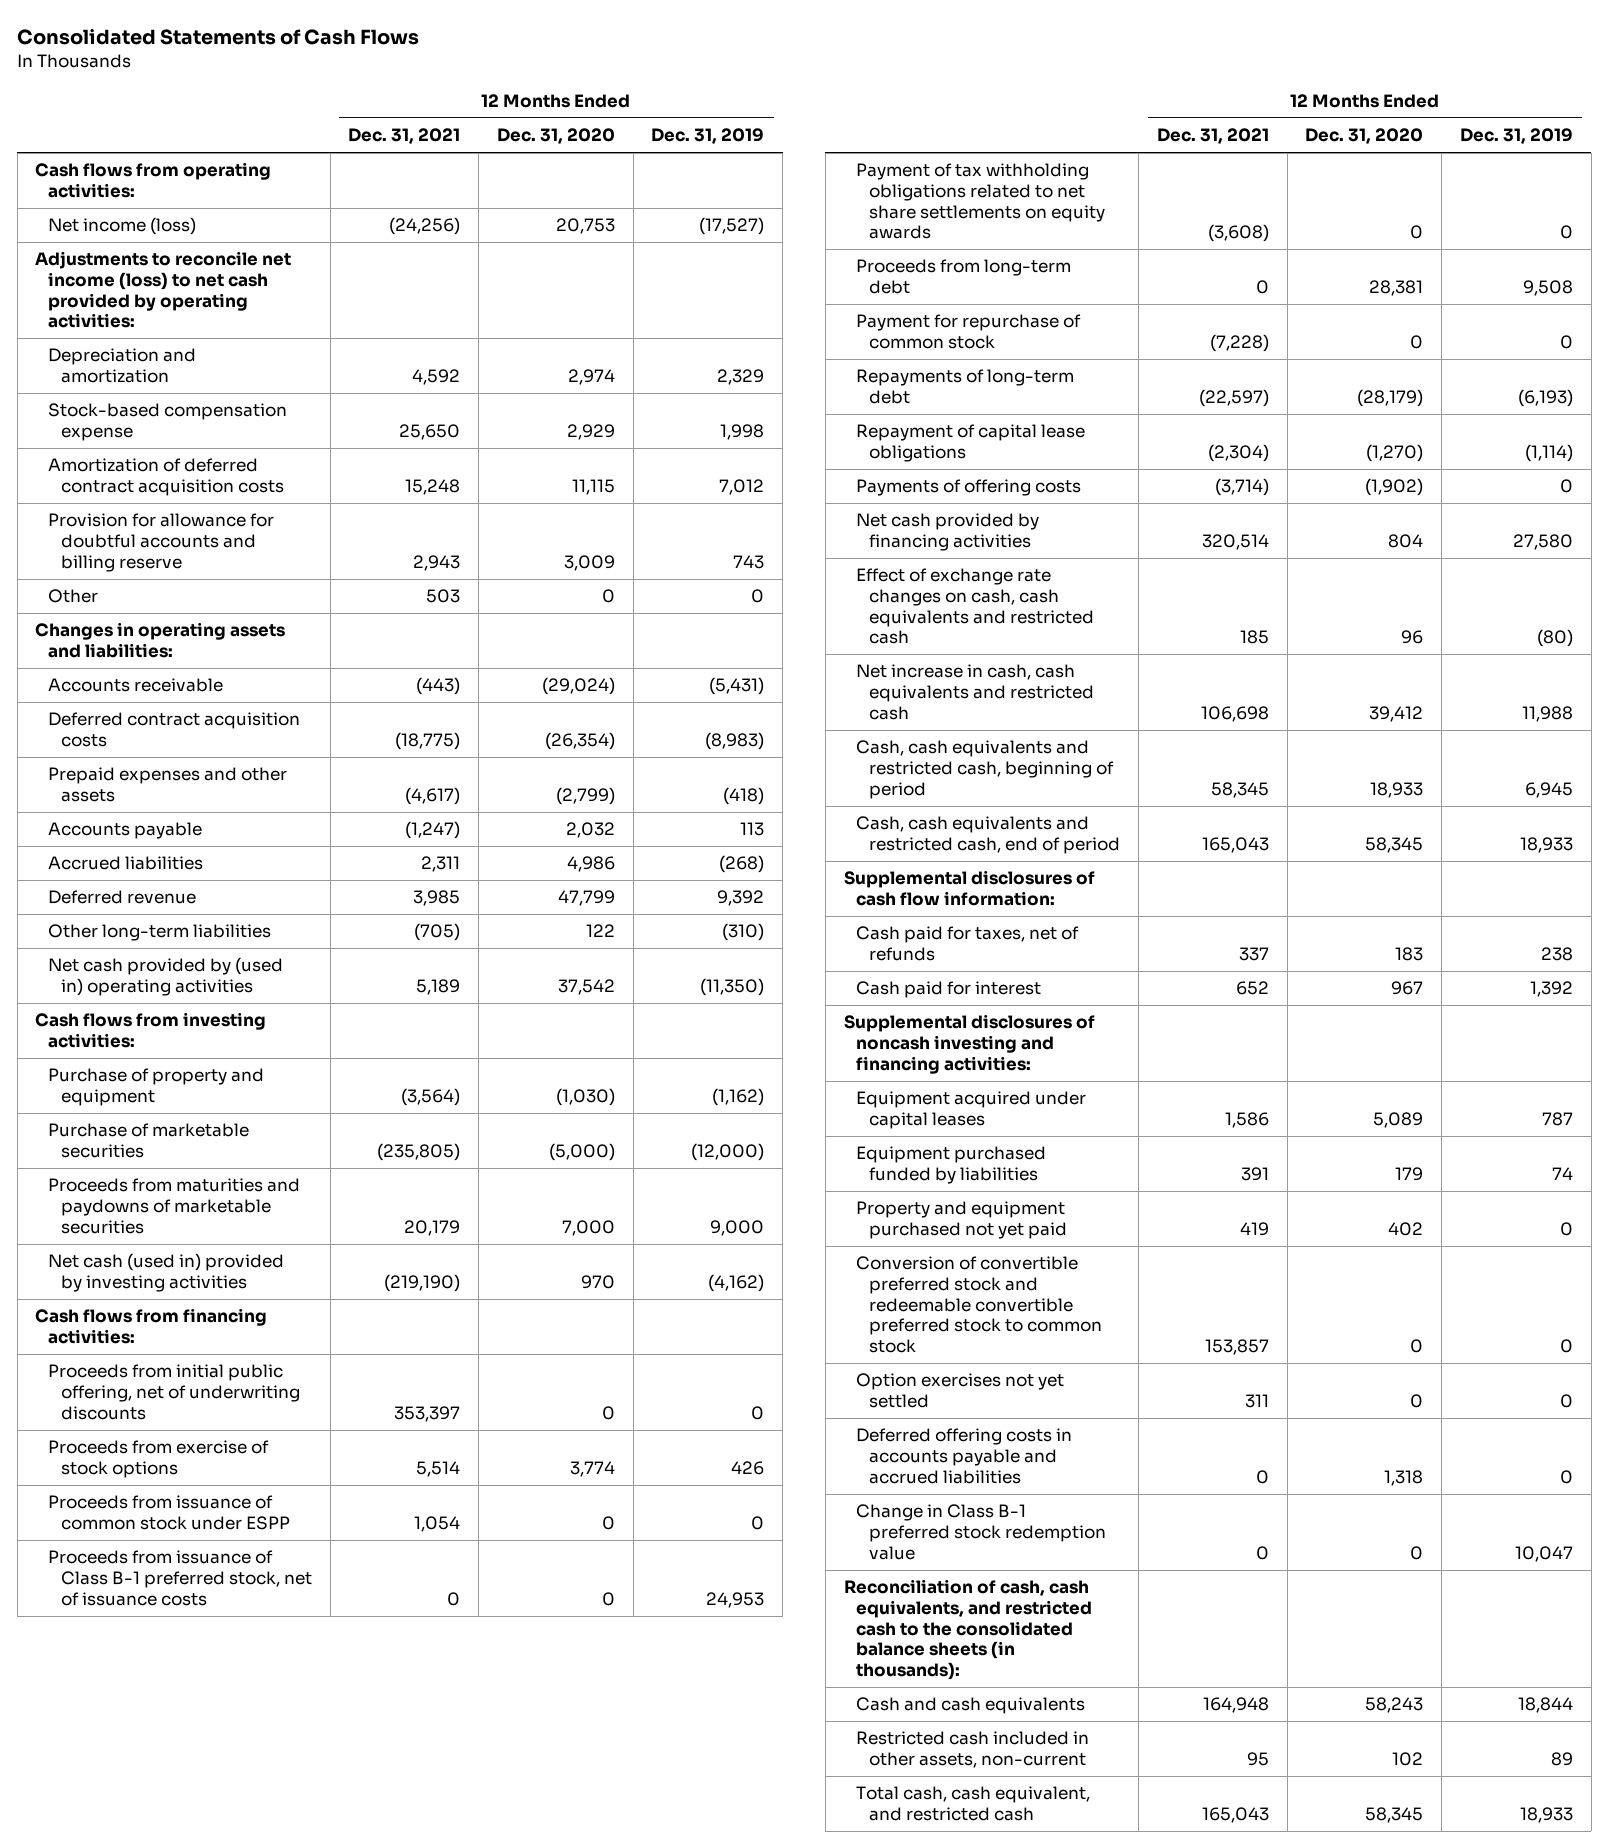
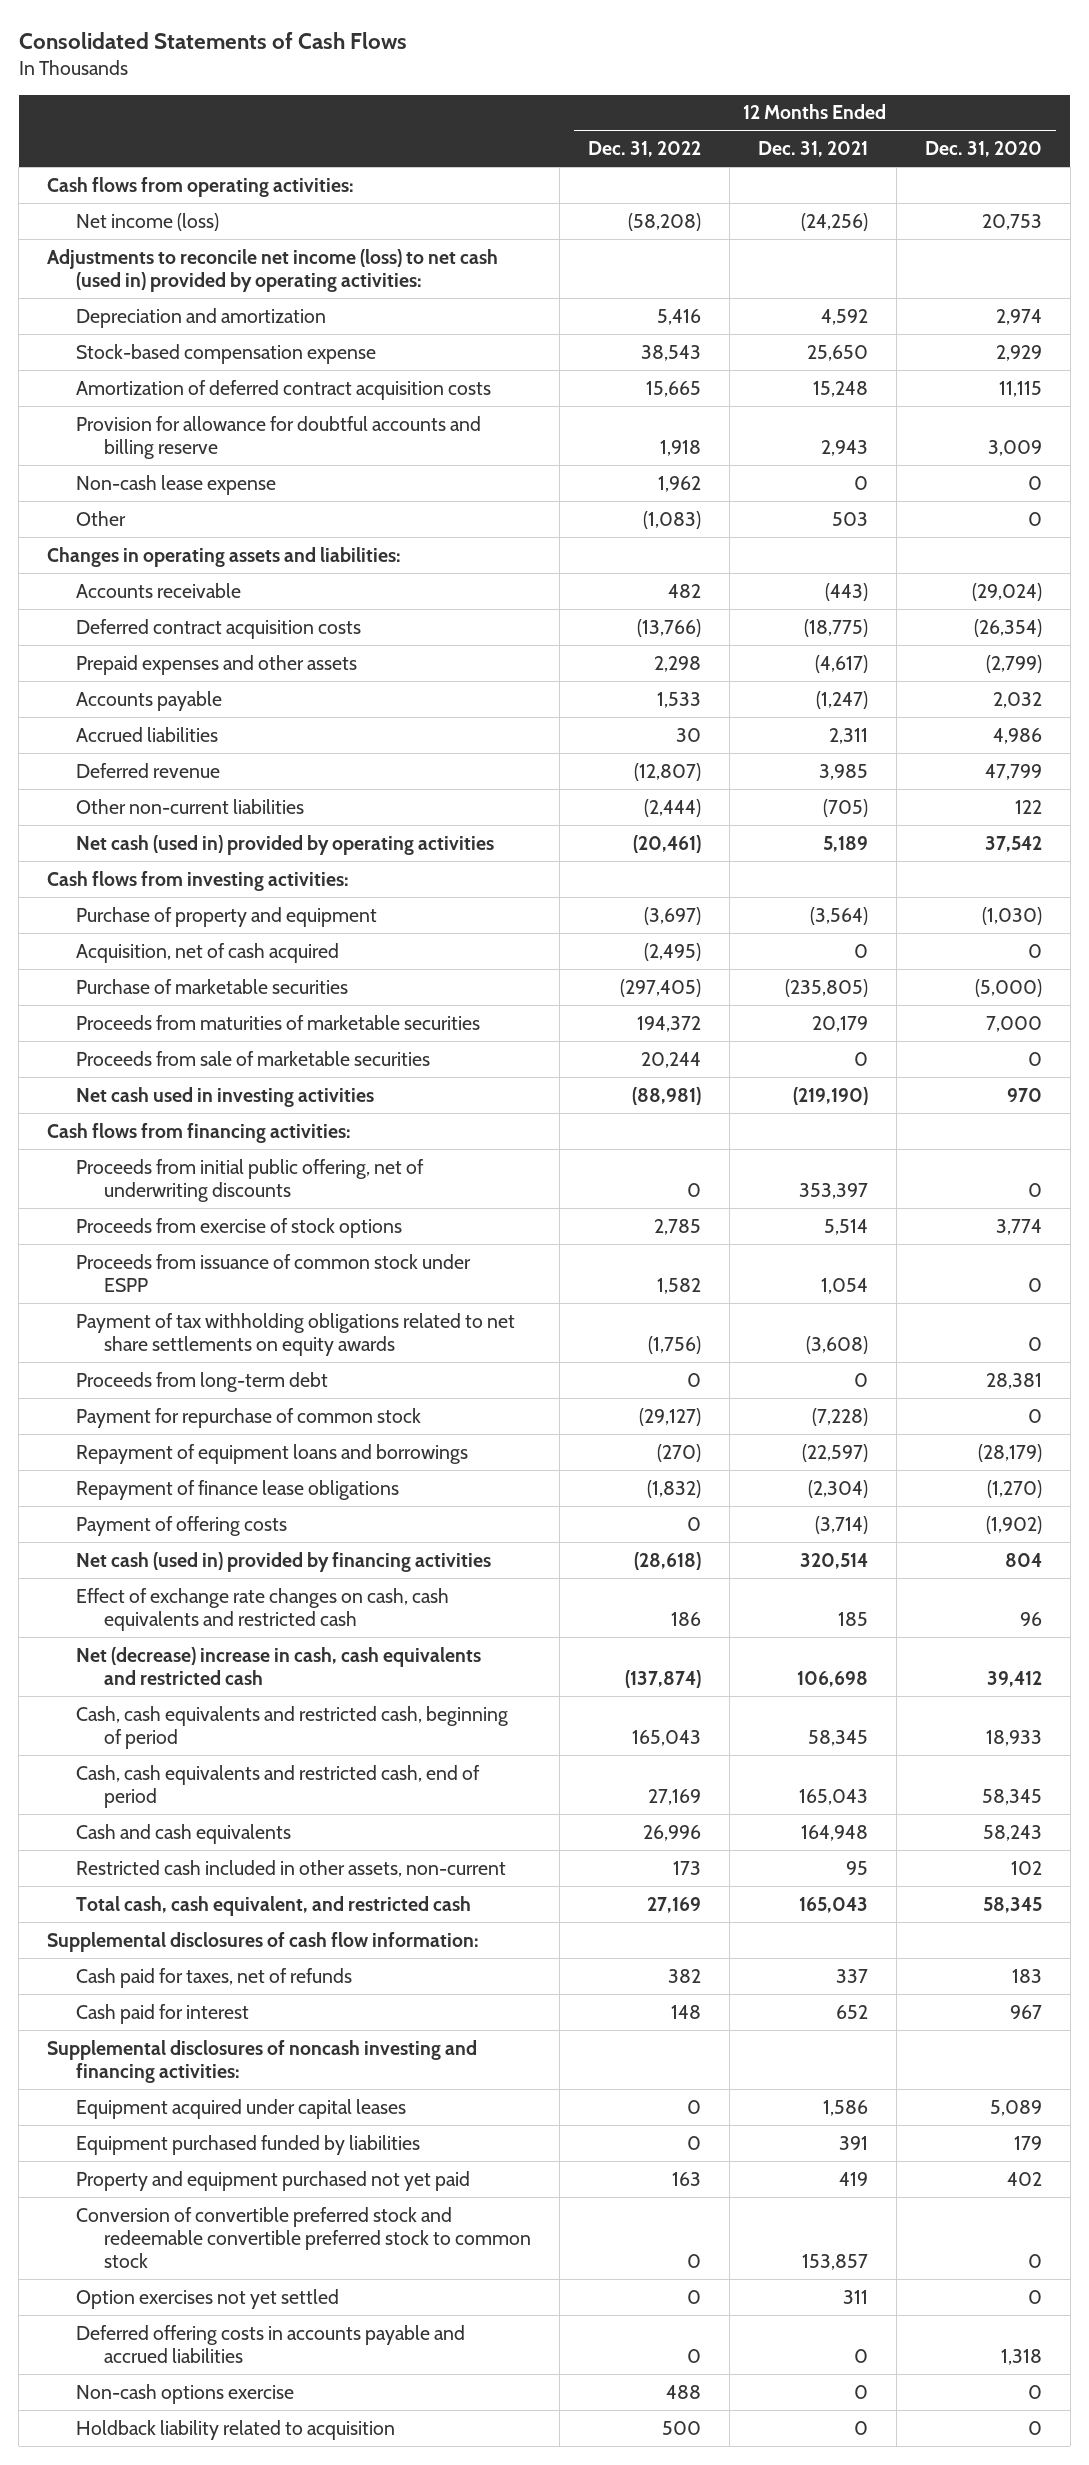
- | 12 Months Ended Dec. 31, 2021 | 12 Months Ended Dec. 31, 2020 | 12 Months Ended Dec. 31, 2019
+ | 12 Months Ended Dec. 31, 2022 | 12 Months Ended Dec. 31, 2021 | 12 Months Ended Dec. 31, 2020
- Adjustments to reconcile net income (loss) to net cash provided by operating activities:
+ Adjustments to reconcile net income (loss) to net cash (used in) provided by operating activities:
+ Non-cash lease expense | 1,962 | 0 | 0
- Other long-term liabilities | (705) | 122 | (310)
- Net cash provided by (used in) operating activities | 5,189 | 37,542 | (11,350)
+ Other non-current liabilities | (2,444) | (705) | 122
+ Net cash (used in) provided by operating activities | (20,461) | 5,189 | 37,542
+ Acquisition, net of cash acquired | (2,495) | 0 | 0
- Proceeds from maturities and paydowns of marketable securities | 20,179 | 7,000 | 9,000
- Net cash (used in) provided by investing activities | (219,190) | 970 | (4,162)
+ Proceeds from maturities of marketable securities | 194,372 | 20,179 | 7,000
+ Proceeds from sale of marketable securities | 20,244 | 0 | 0
+ Net cash used in investing activities | (88,981) | (219,190) | 970
- Proceeds from issuance of Class B-1 preferred stock, net of issuance costs | 0 | 0 | 24,953
- Repayments of long-term debt | (22,597) | (28,179) | (6,193)
- Repayment of capital lease obligations | (2,304) | (1,270) | (1,114)
- Payments of offering costs | (3,714) | (1,902) | 0
- Net cash provided by financing activities | 320,514 | 804 | 27,580
+ Repayment of equipment loans and borrowings | (270) | (22,597) | (28,179)
+ Repayment of finance lease obligations | (1,832) | (2,304) | (1,270)
+ Payment of offering costs | 0 | (3,714) | (1,902)
+ Net cash (used in) provided by financing activities | (28,618) | 320,514 | 804
- Net increase in cash, cash equivalents and restricted cash | 106,698 | 39,412 | 11,988
+ Net (decrease) increase in cash, cash equivalents and restricted cash | (137,874) | 106,698 | 39,412
moved up: Cash and cash equivalents | 26,996 | 164,948 | 58,243
moved up: Restricted cash included in other assets, non-current | 173 | 95 | 102
moved up: Total cash, cash equivalent, and restricted cash | 27,169 | 165,043 | 58,345
- Change in Class B-1 preferred stock redemption value | 0 | 0 | 10,047
- Reconciliation of cash, cash equivalents, and restricted cash to the consolidated balance sheets (in thousands):
+ Non-cash options exercise | 488 | 0 | 0
+ Holdback liability related to acquisition | 500 | 0 | 0

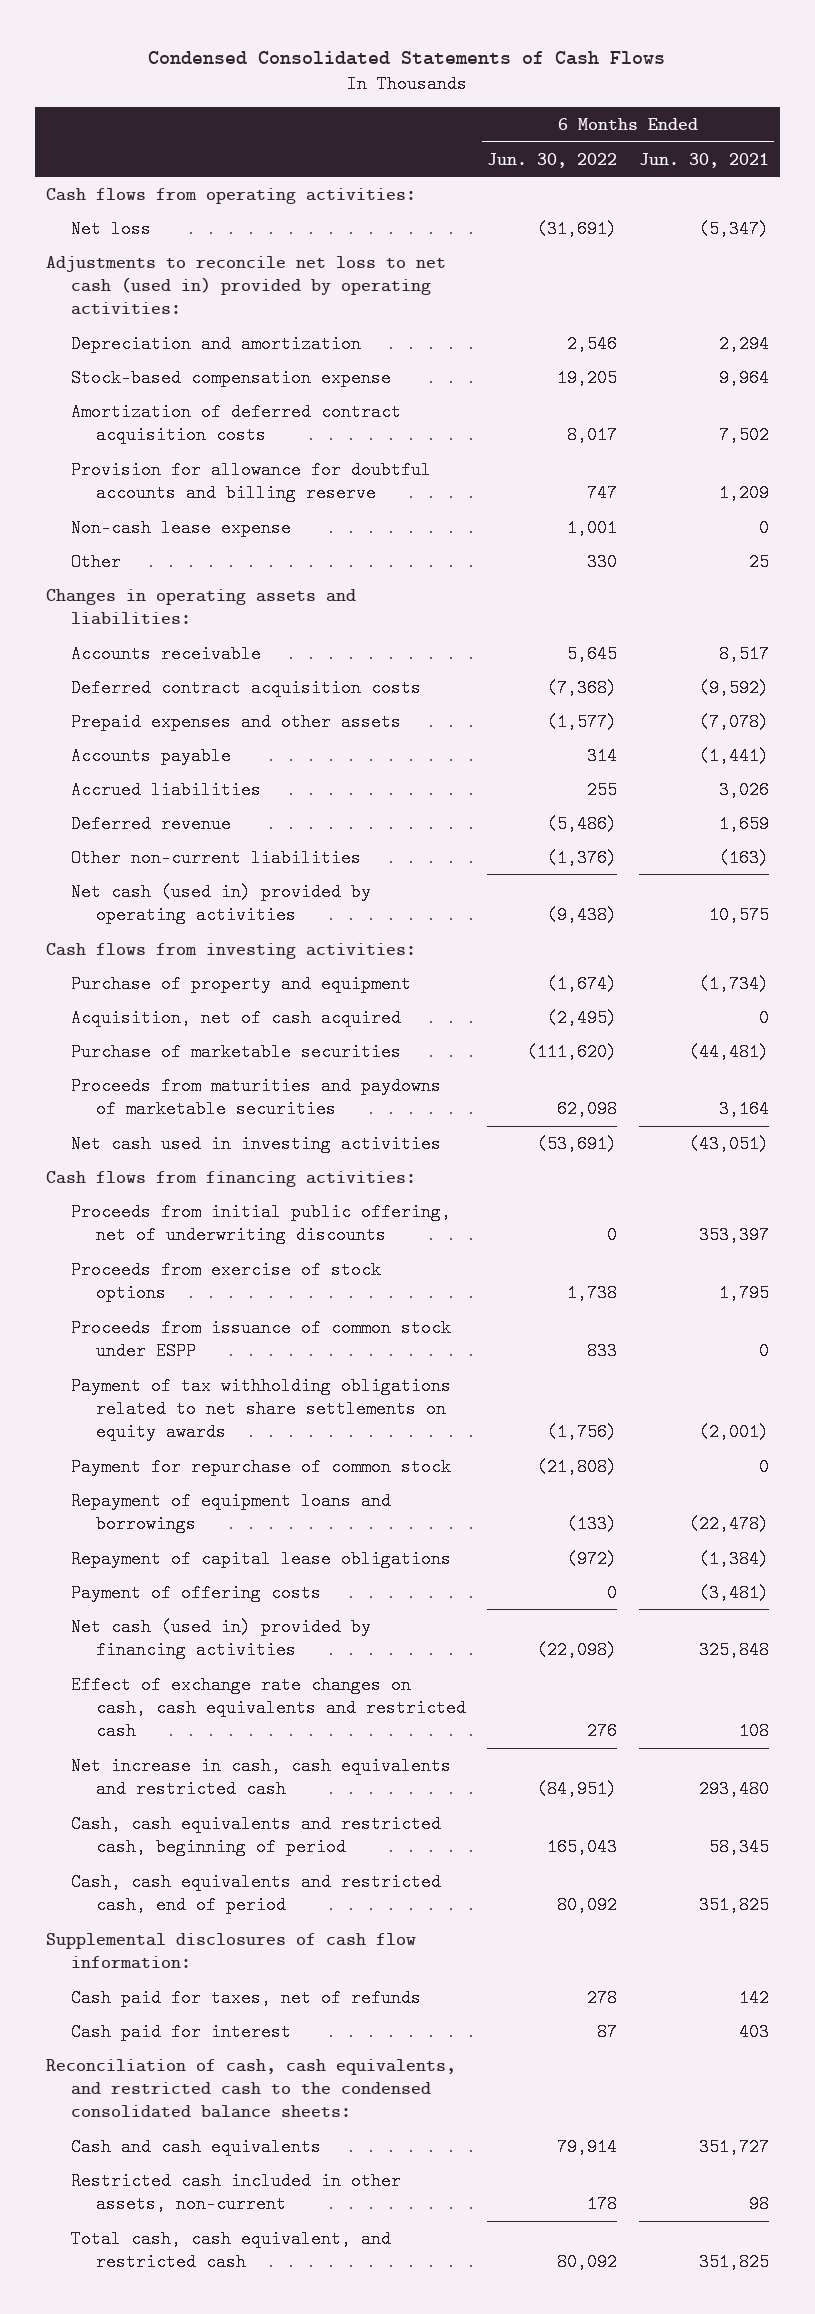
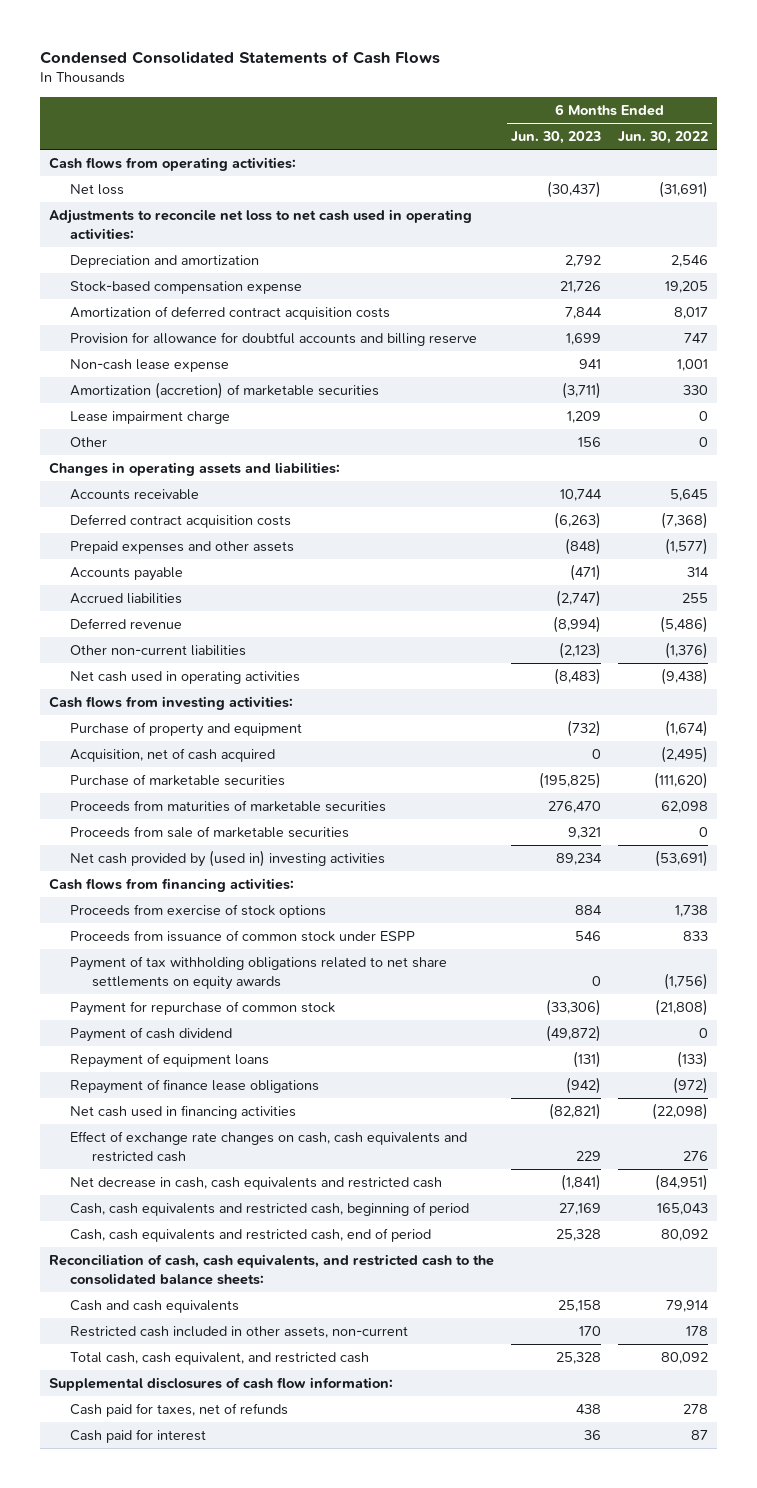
- | 6 Months Ended Jun. 30, 2022 | 6 Months Ended Jun. 30, 2021
+ | 6 Months Ended Jun. 30, 2023 | 6 Months Ended Jun. 30, 2022
- Adjustments to reconcile net loss to net cash (used in) provided by operating activities:
+ Adjustments to reconcile net loss to net cash used in operating activities:
- Other | 330 | 25
+ Amortization (accretion) of marketable securities | (3,711) | 330
+ Lease impairment charge | 1,209 | 0
+ Other | 156 | 0
- Net cash (used in) provided by operating activities | (9,438) | 10,575
+ Net cash used in operating activities | (8,483) | (9,438)
- Proceeds from maturities and paydowns of marketable securities | 62,098 | 3,164
- Net cash used in investing activities | (53,691) | (43,051)
+ Proceeds from maturities of marketable securities | 276,470 | 62,098
+ Proceeds from sale of marketable securities | 9,321 | 0
+ Net cash provided by (used in) investing activities | 89,234 | (53,691)
- Proceeds from initial public offering, net of underwriting discounts | 0 | 353,397
- Repayment of equipment loans and borrowings | (133) | (22,478)
- Repayment of capital lease obligations | (972) | (1,384)
- Payment of offering costs | 0 | (3,481)
- Net cash (used in) provided by financing activities | (22,098) | 325,848
+ Payment of cash dividend | (49,872) | 0
+ Repayment of equipment loans | (131) | (133)
+ Repayment of finance lease obligations | (942) | (972)
+ Net cash used in financing activities | (82,821) | (22,098)
- Net increase in cash, cash equivalents and restricted cash | (84,951) | 293,480
+ Net decrease in cash, cash equivalents and restricted cash | (1,841) | (84,951)
- Reconciliation of cash, cash equivalents, and restricted cash to the condensed consolidated balance sheets:
+ Reconciliation of cash, cash equivalents, and restricted cash to the consolidated balance sheets:
moved down: Supplemental disclosures of cash flow information:
moved down: Cash paid for taxes, net of refunds | 438 | 278
moved down: Cash paid for interest | 36 | 87

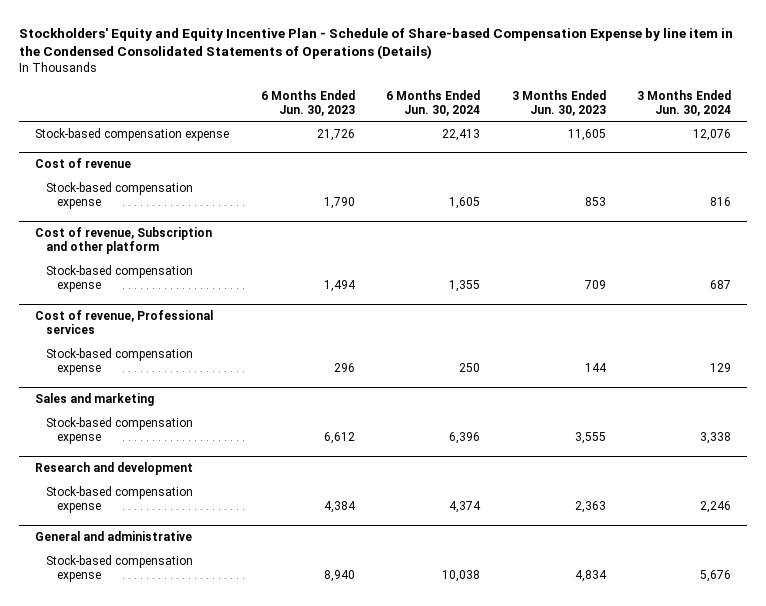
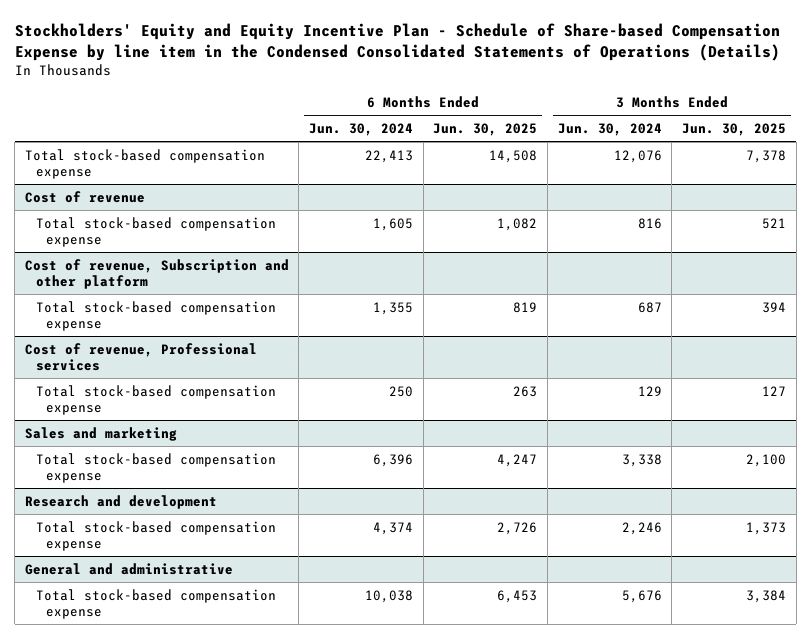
- | 6 Months Ended Jun. 30, 2023 | 6 Months Ended Jun. 30, 2024 | 3 Months Ended Jun. 30, 2023 | 3 Months Ended Jun. 30, 2024
+ | 6 Months Ended Jun. 30, 2024 | 6 Months Ended Jun. 30, 2025 | 3 Months Ended Jun. 30, 2024 | 3 Months Ended Jun. 30, 2025
- Stock-based compensation expense | 21,726 | 22,413 | 11,605 | 12,076
+ Total stock-based compensation expense | 22,413 | 14,508 | 12,076 | 7,378
@ Cost of revenue
- Stock-based compensation expense | 1,790 | 1,605 | 853 | 816
+ Total stock-based compensation expense | 1,605 | 1,082 | 816 | 521
@ Cost of revenue, Subscription and other platform
- Stock-based compensation expense | 1,494 | 1,355 | 709 | 687
+ Total stock-based compensation expense | 1,355 | 819 | 687 | 394
@ Cost of revenue, Professional services
- Stock-based compensation expense | 296 | 250 | 144 | 129
+ Total stock-based compensation expense | 250 | 263 | 129 | 127
@ Sales and marketing
- Stock-based compensation expense | 6,612 | 6,396 | 3,555 | 3,338
+ Total stock-based compensation expense | 6,396 | 4,247 | 3,338 | 2,100
@ Research and development
- Stock-based compensation expense | 4,384 | 4,374 | 2,363 | 2,246
+ Total stock-based compensation expense | 4,374 | 2,726 | 2,246 | 1,373
@ General and administrative
- Stock-based compensation expense | 8,940 | 10,038 | 4,834 | 5,676
+ Total stock-based compensation expense | 10,038 | 6,453 | 5,676 | 3,384

